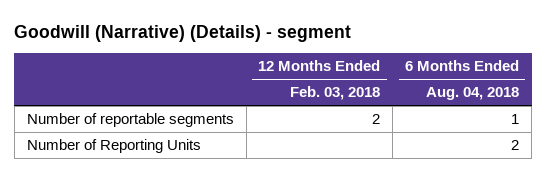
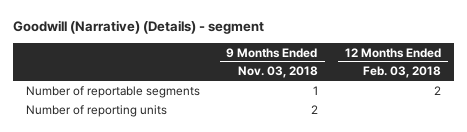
- | 12 Months Ended Feb. 03, 2018 | 6 Months Ended Aug. 04, 2018
+ | 9 Months Ended Nov. 03, 2018 | 12 Months Ended Feb. 03, 2018
- Number of Reporting Units | | 2
+ Number of reporting units | 2 |

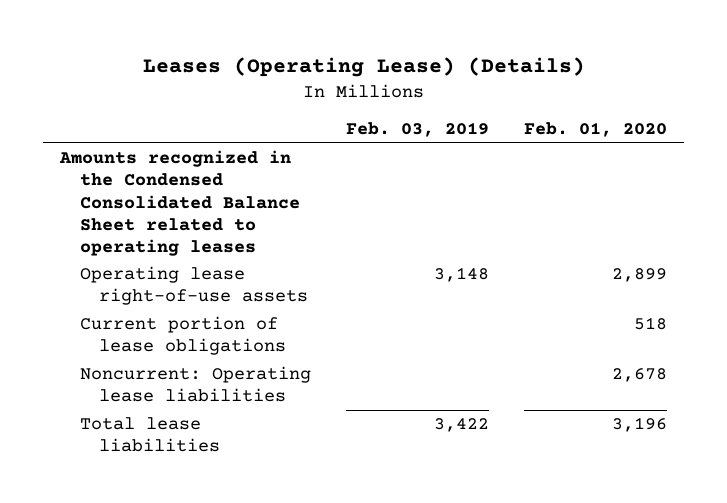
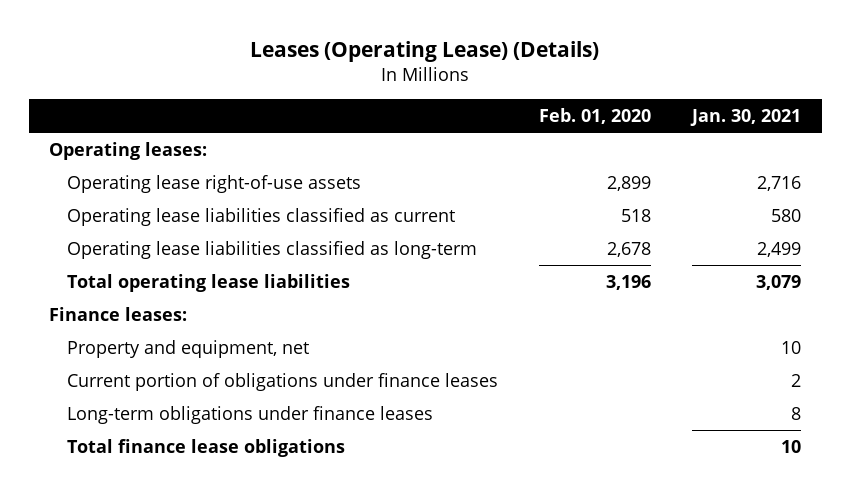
- | Feb. 03, 2019 | Feb. 01, 2020
+ | Feb. 01, 2020 | Jan. 30, 2021
- Amounts recognized in the Condensed Consolidated Balance Sheet related to operating leases
+ Operating leases:
- Current portion of lease obligations | | 518
- Noncurrent: Operating lease liabilities | | 2,678
- Total lease liabilities | 3,422 | 3,196
+ Operating lease liabilities classified as current | 518 | 580
+ Operating lease liabilities classified as long-term | 2,678 | 2,499
+ Total operating lease liabilities | 3,196 | 3,079
+ Finance leases:
+ Property and equipment, net | | 10
+ Current portion of obligations under finance leases | | 2
+ Long-term obligations under finance leases | | 8
+ Total finance lease obligations | | 10

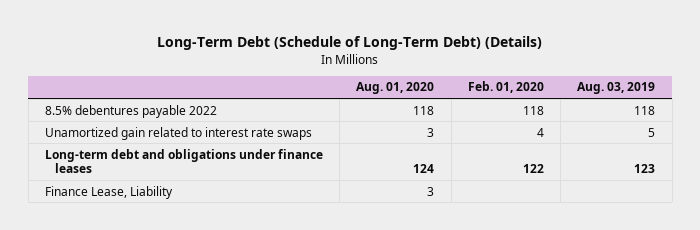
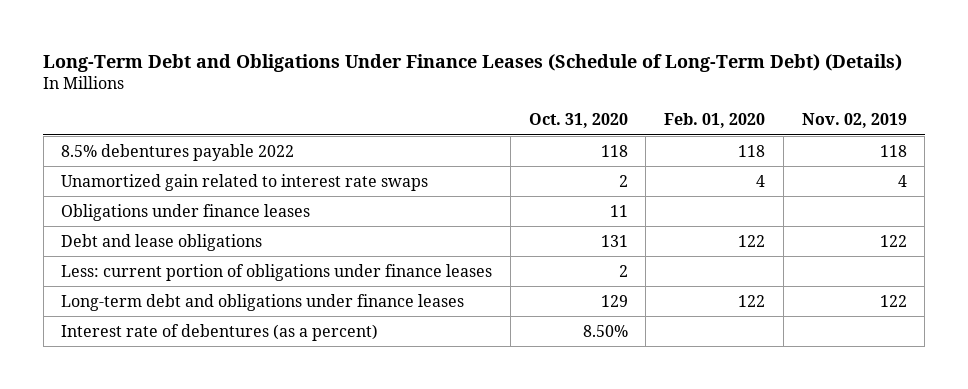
- Long-Term Debt (Schedule of Long-Term Debt) (Details)
+ Long-Term Debt and Obligations Under Finance Leases (Schedule of Long-Term Debt) (Details)
- | Aug. 01, 2020 | Feb. 01, 2020 | Aug. 03, 2019
+ | Oct. 31, 2020 | Feb. 01, 2020 | Nov. 02, 2019
+ Obligations under finance leases | 11 | |
+ Debt and lease obligations | 131 | 122 | 122
+ Less: current portion of obligations under finance leases | 2 | |
- Finance Lease, Liability | 3 | |
+ Interest rate of debentures (as a percent) | 8.50% | |

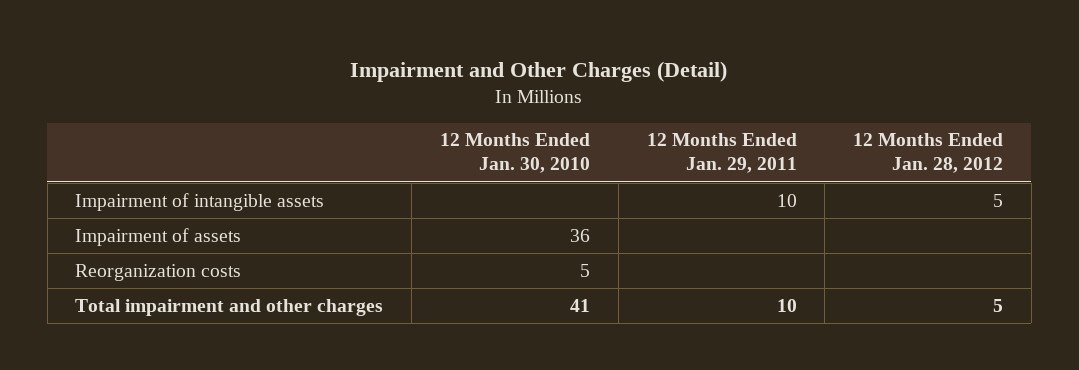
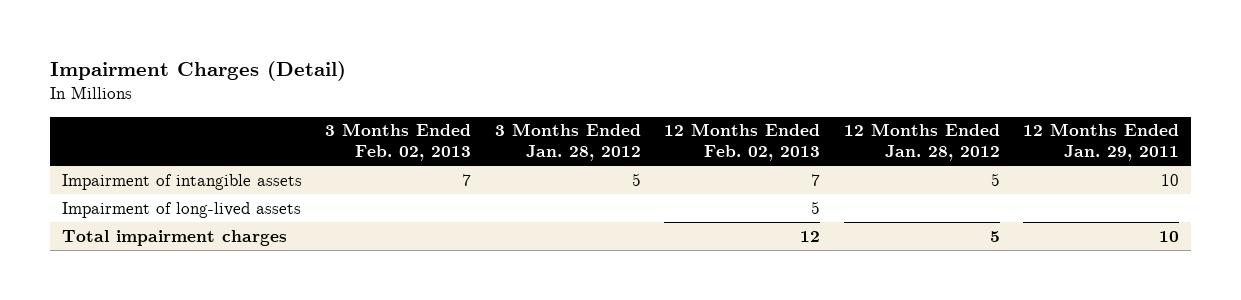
- Impairment and Other Charges (Detail)
+ Impairment Charges (Detail)
- | 12 Months Ended Jan. 30, 2010 | 12 Months Ended Jan. 29, 2011 | 12 Months Ended Jan. 28, 2012
+ | 3 Months Ended Feb. 02, 2013 | 3 Months Ended Jan. 28, 2012 | 12 Months Ended Feb. 02, 2013 | 12 Months Ended Jan. 28, 2012 | 12 Months Ended Jan. 29, 2011
- Impairment of assets | 36 | |
- Reorganization costs | 5 | |
- Total impairment and other charges | 41 | 10 | 5
+ Impairment of long-lived assets | | | 5 | |
+ Total impairment charges | | | 12 | 5 | 10

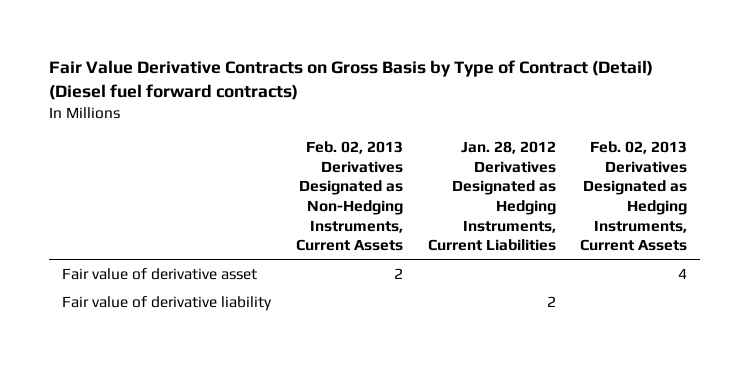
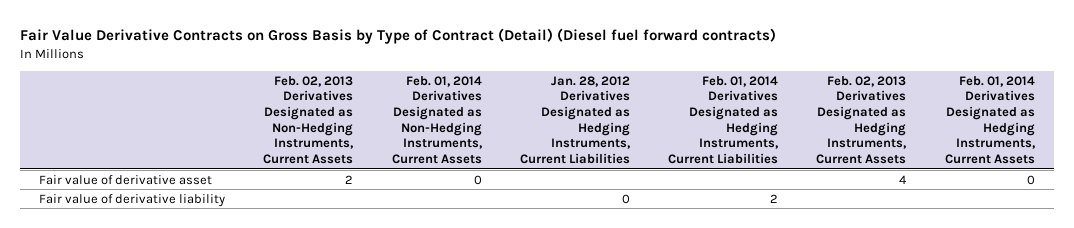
- | Feb. 02, 2013 Derivatives Designated as Non-Hedging Instruments, Current Assets | Jan. 28, 2012 Derivatives Designated as Hedging Instruments, Current Liabilities | Feb. 02, 2013 Derivatives Designated as Hedging Instruments, Current Assets
+ | Feb. 02, 2013 Derivatives Designated as Non-Hedging Instruments, Current Assets | Feb. 01, 2014 Derivatives Designated as Non-Hedging Instruments, Current Assets | Jan. 28, 2012 Derivatives Designated as Hedging Instruments, Current Liabilities | Feb. 01, 2014 Derivatives Designated as Hedging Instruments, Current Liabilities | Feb. 02, 2013 Derivatives Designated as Hedging Instruments, Current Assets | Feb. 01, 2014 Derivatives Designated as Hedging Instruments, Current Assets
- Fair value of derivative liability | | 2 |
+ Fair value of derivative liability | | | 0 | 2 | |

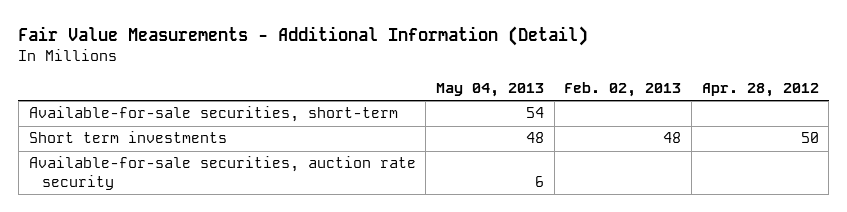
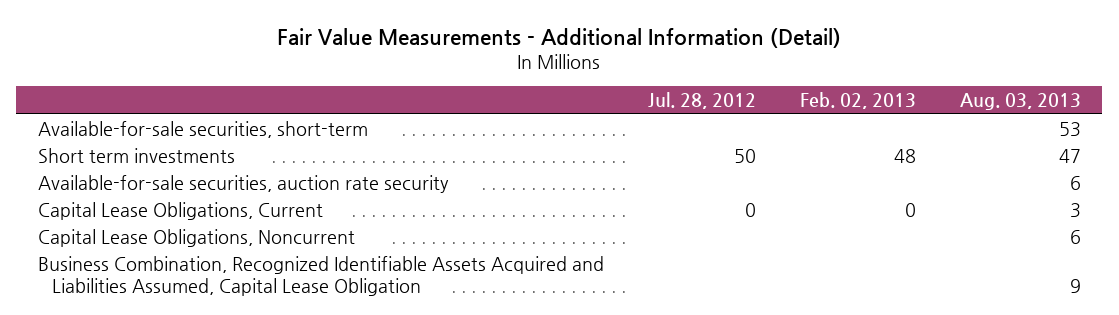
- | May 04, 2013 | Feb. 02, 2013 | Apr. 28, 2012
+ | Jul. 28, 2012 | Feb. 02, 2013 | Aug. 03, 2013
+ Capital Lease Obligations, Current | 0 | 0 | 3
+ Capital Lease Obligations, Noncurrent | | | 6
+ Business Combination, Recognized Identifiable Assets Acquired and Liabilities Assumed, Capital Lease Obligation | | | 9

